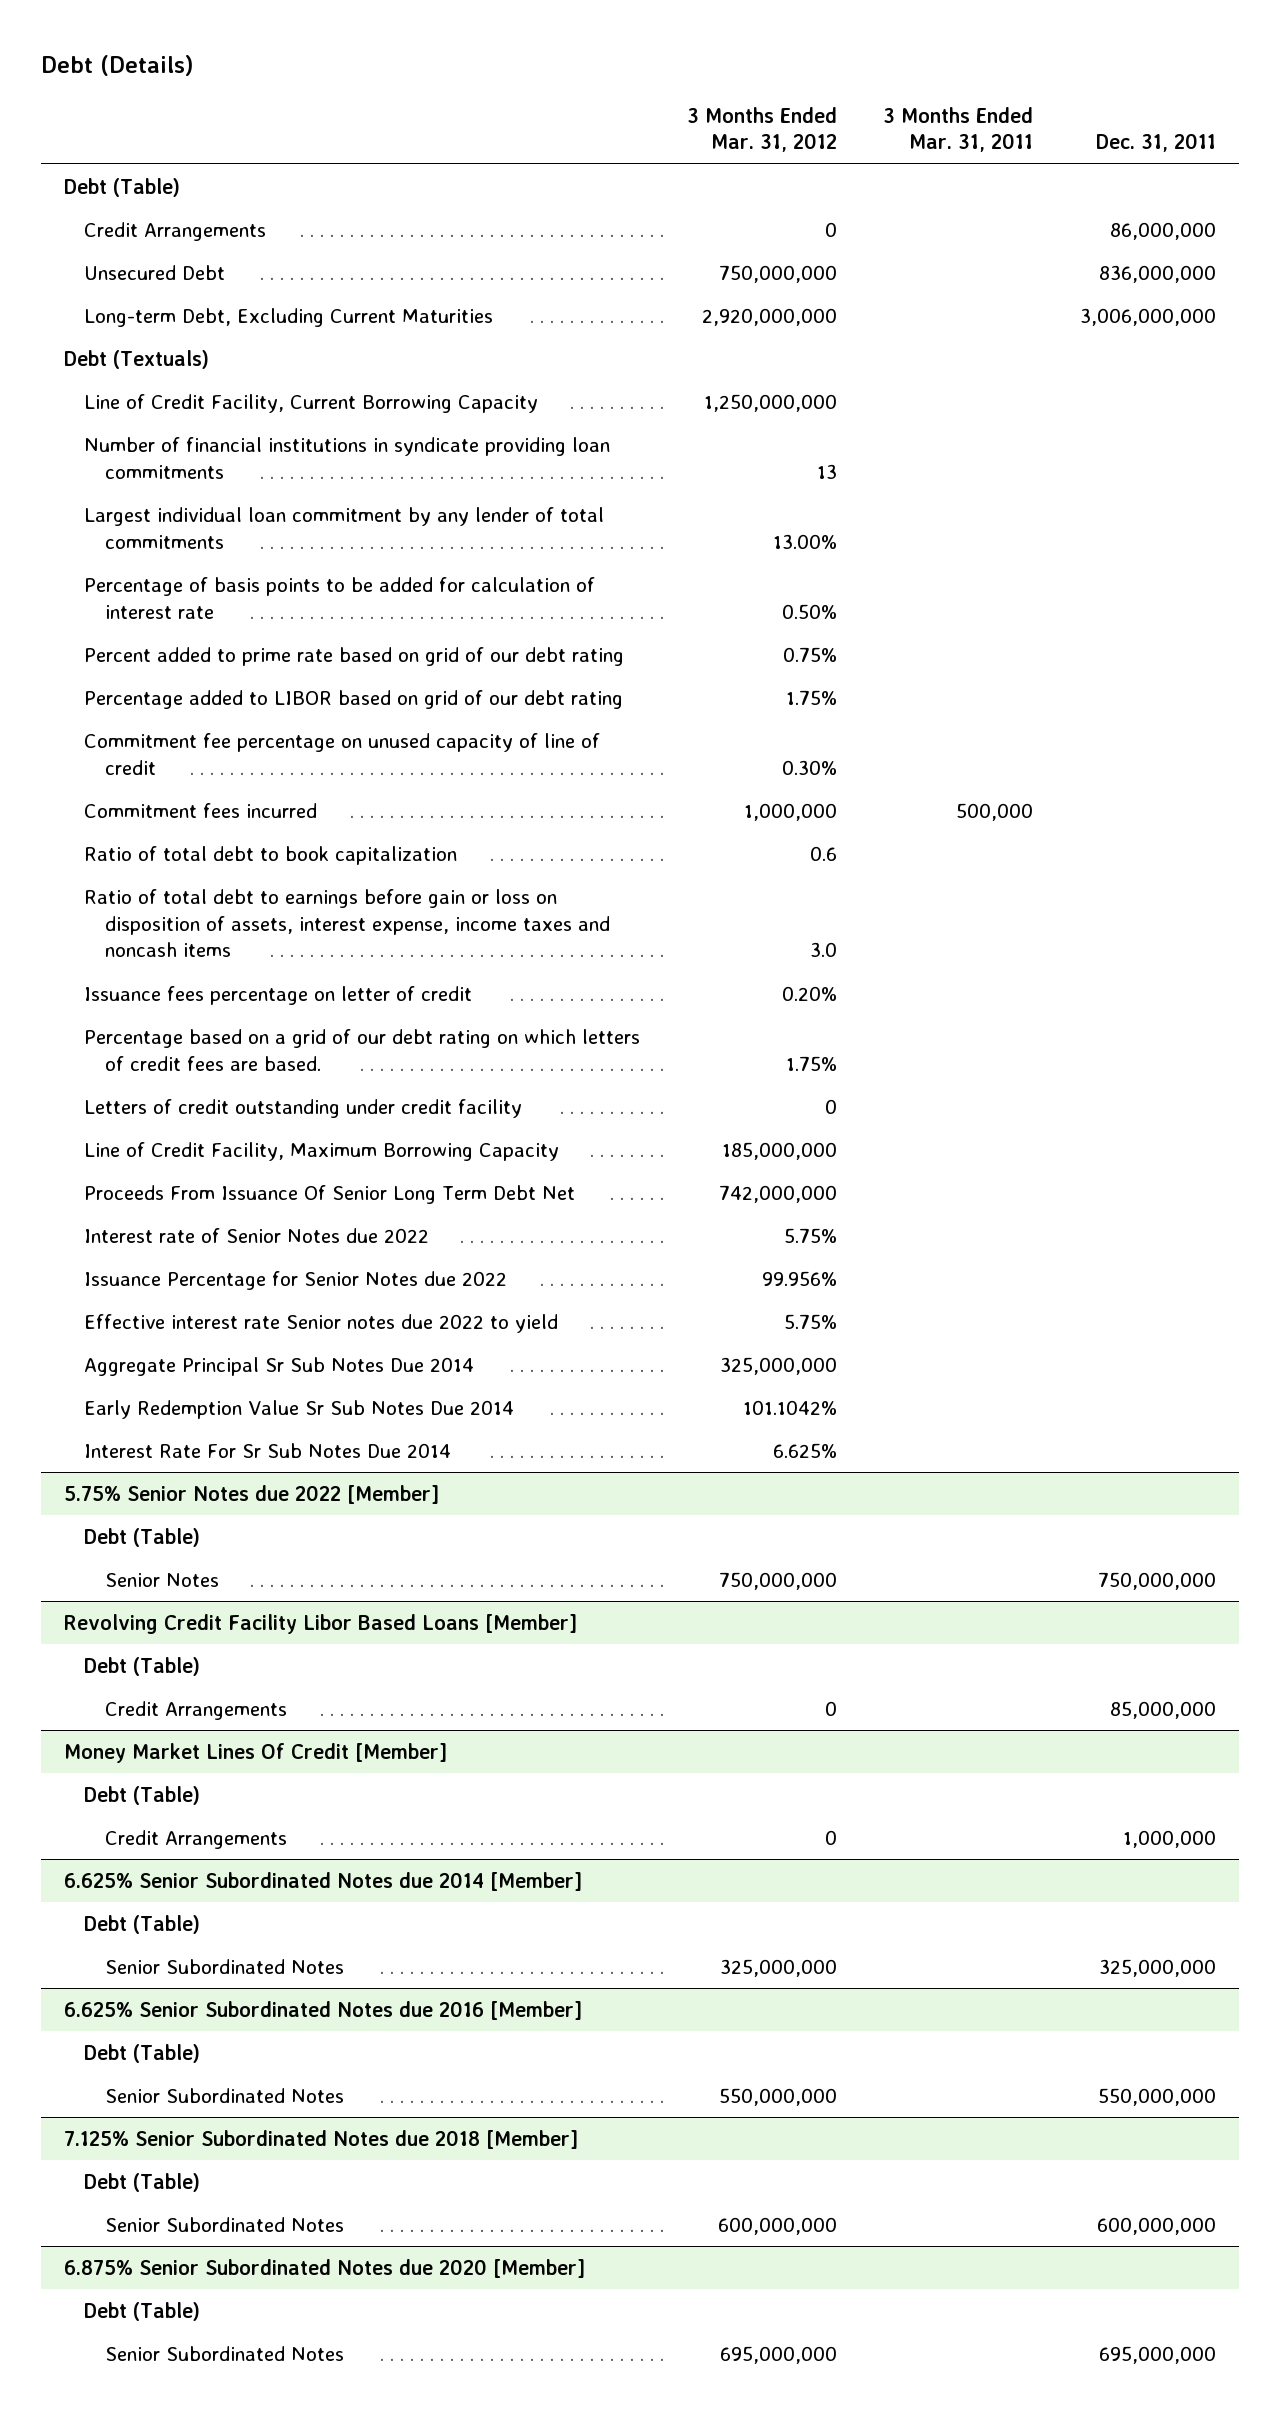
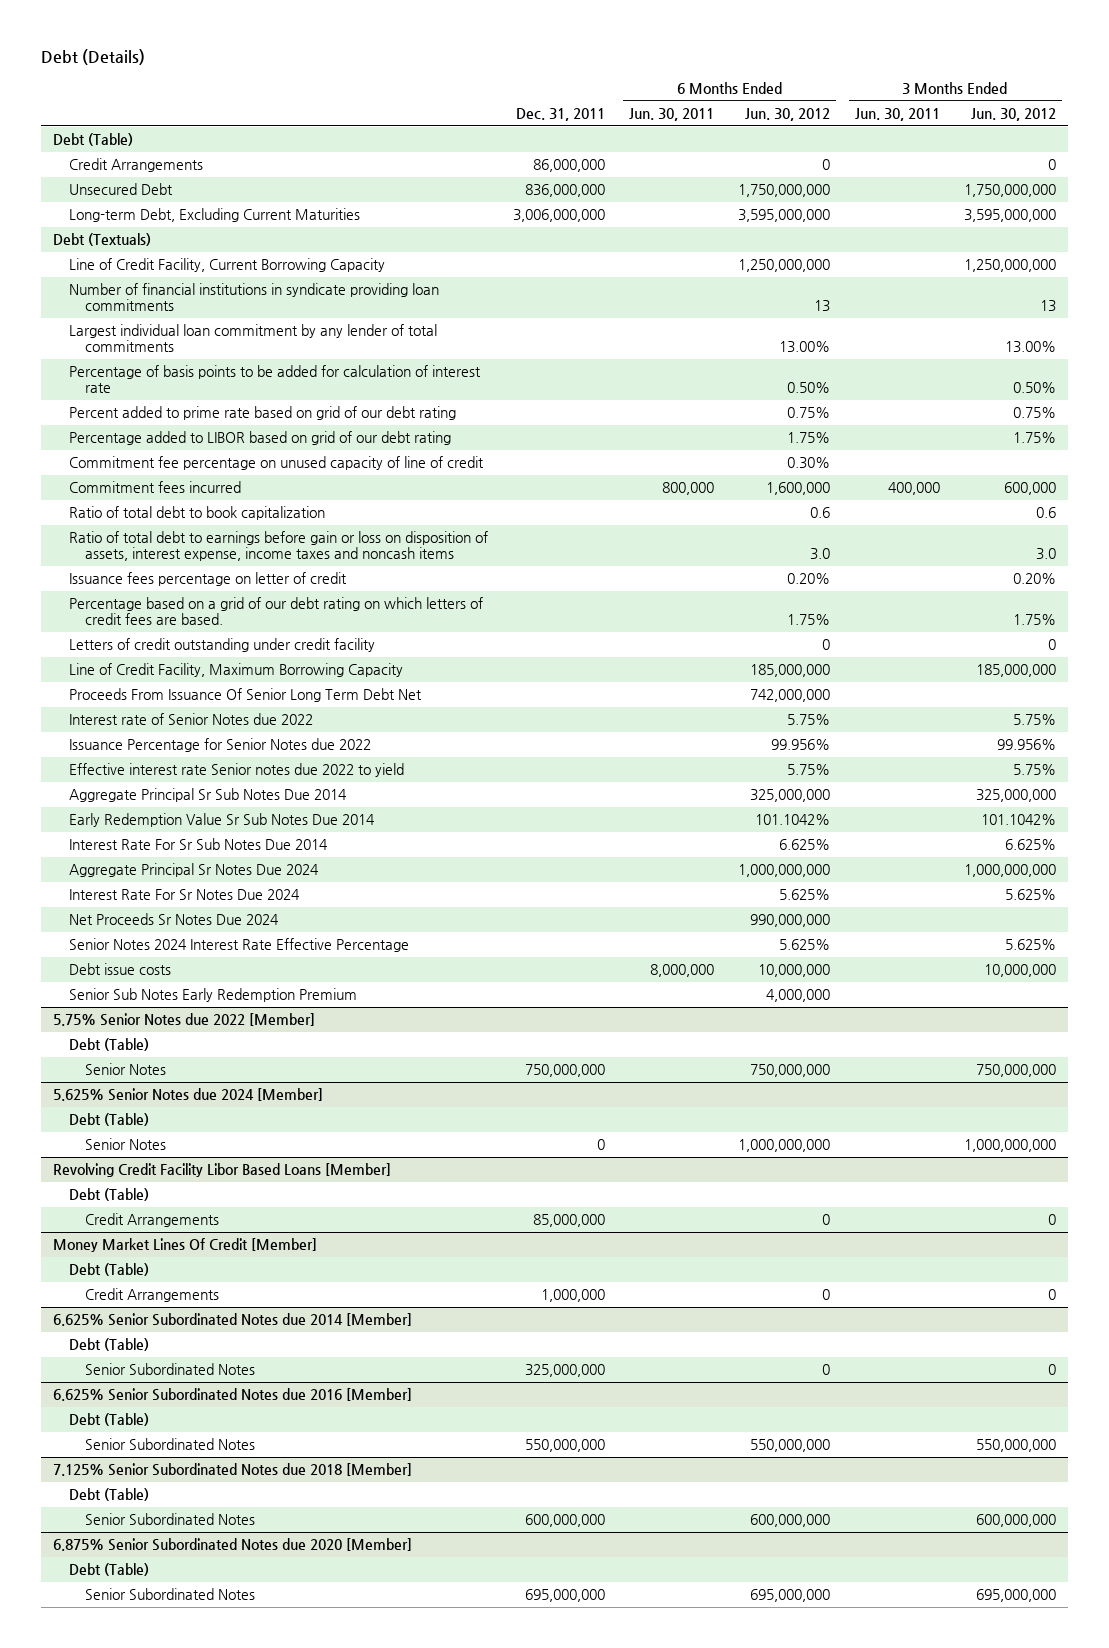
- | 3 Months Ended Mar. 31, 2012 | 3 Months Ended Mar. 31, 2011 | Dec. 31, 2011
+ | Dec. 31, 2011 | 6 Months Ended Jun. 30, 2011 | 6 Months Ended Jun. 30, 2012 | 3 Months Ended Jun. 30, 2011 | 3 Months Ended Jun. 30, 2012
+ Aggregate Principal Sr Notes Due 2024 | | | 1,000,000,000 | | 1,000,000,000
+ Interest Rate For Sr Notes Due 2024 | | | 5.625% | | 5.625%
+ Net Proceeds Sr Notes Due 2024 | | | 990,000,000 | |
+ Senior Notes 2024 Interest Rate Effective Percentage | | | 5.625% | | 5.625%
+ Debt issue costs | | 8,000,000 | 10,000,000 | | 10,000,000
+ Senior Sub Notes Early Redemption Premium | | | 4,000,000 | |
+ 5.625% Senior Notes due 2024 [Member]
+ Debt (Table)
+ Senior Notes | 0 | | 1,000,000,000 | | 1,000,000,000

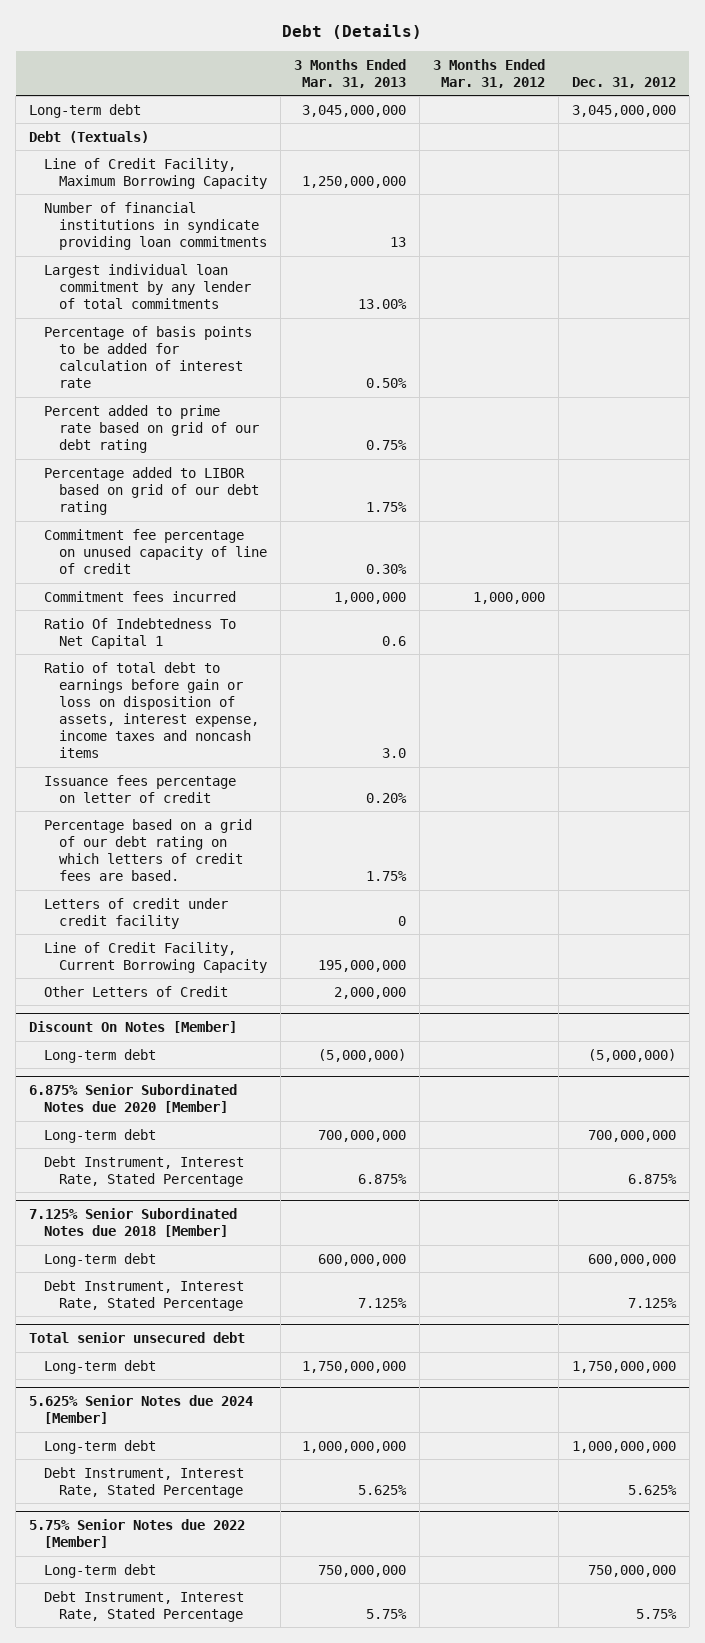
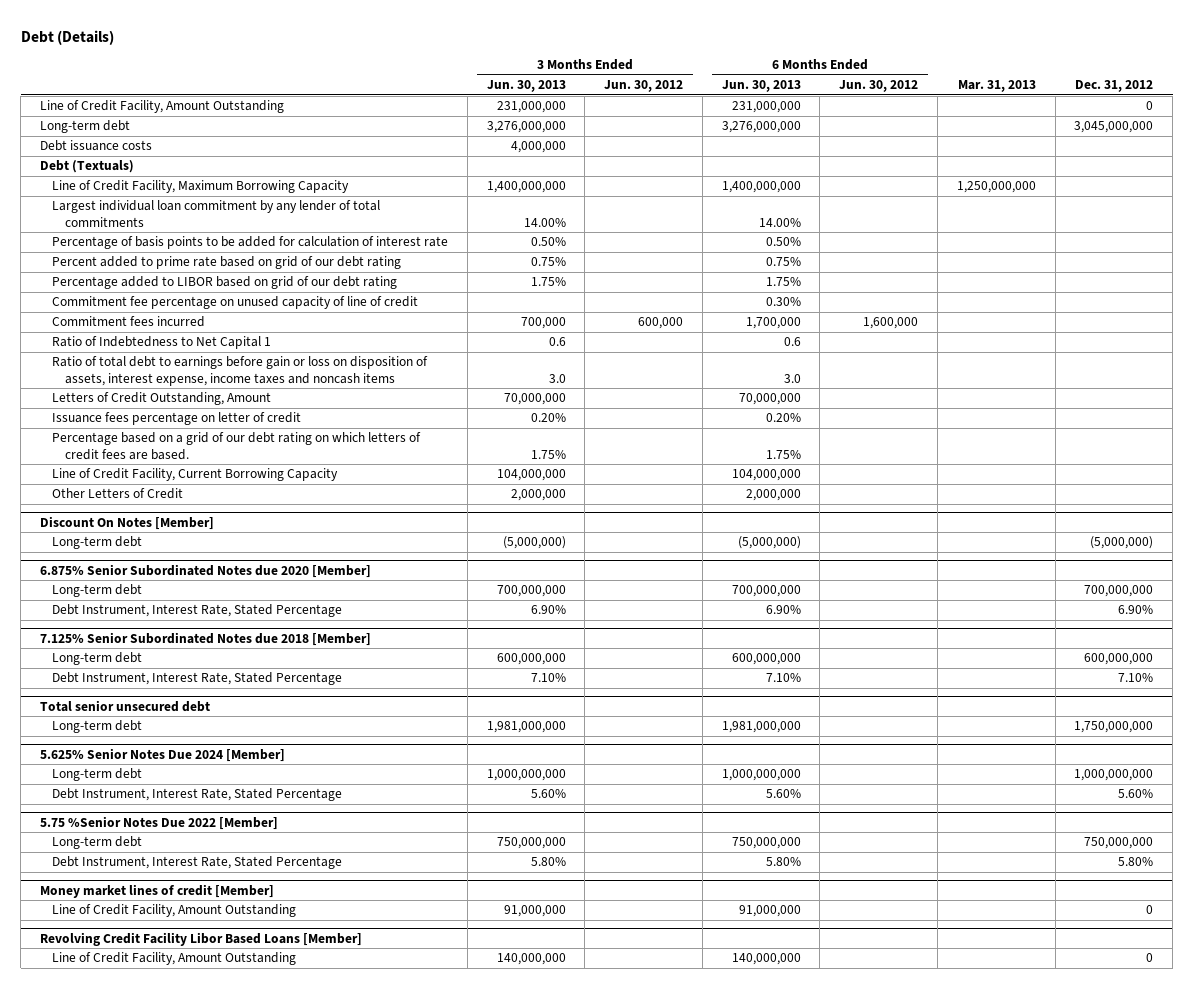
- | 3 Months Ended Mar. 31, 2013 | 3 Months Ended Mar. 31, 2012 | Dec. 31, 2012
+ | 3 Months Ended Jun. 30, 2013 | 3 Months Ended Jun. 30, 2012 | 6 Months Ended Jun. 30, 2013 | 6 Months Ended Jun. 30, 2012 | Mar. 31, 2013 | Dec. 31, 2012
+ Line of Credit Facility, Amount Outstanding | 231,000,000 | | 231,000,000 | | | 0
+ Debt issuance costs | 4,000,000 | | | | |
- Number of financial institutions in syndicate providing loan commitments | 13 | |
- Ratio Of Indebtedness To Net Capital 1 | 0.6 | |
+ Ratio of Indebtedness to Net Capital 1 | 0.6 | | 0.6 | | |
+ Letters of Credit Outstanding, Amount | 70,000,000 | | 70,000,000 | | |
- Letters of credit under credit facility | 0 | |
@ 6.875% Senior Subordinated Notes due 2020 [Member]
- Debt Instrument, Interest Rate, Stated Percentage | 6.875% | | 6.875%
+ Debt Instrument, Interest Rate, Stated Percentage | 6.90% | | 6.90% | | | 6.90%
@ 7.125% Senior Subordinated Notes due 2018 [Member]
- Debt Instrument, Interest Rate, Stated Percentage | 7.125% | | 7.125%
+ Debt Instrument, Interest Rate, Stated Percentage | 7.10% | | 7.10% | | | 7.10%
- 5.625% Senior Notes due 2024 [Member]
+ 5.625% Senior Notes Due 2024 [Member]
- Debt Instrument, Interest Rate, Stated Percentage | 5.625% | | 5.625%
- 5.75% Senior Notes due 2022 [Member]
+ Debt Instrument, Interest Rate, Stated Percentage | 5.60% | | 5.60% | | | 5.60%
+ 5.75 %Senior Notes Due 2022 [Member]
- Debt Instrument, Interest Rate, Stated Percentage | 5.75% | | 5.75%
+ Debt Instrument, Interest Rate, Stated Percentage | 5.80% | | 5.80% | | | 5.80%
+ Money market lines of credit [Member]
+ Line of Credit Facility, Amount Outstanding | 91,000,000 | | 91,000,000 | | | 0
+ Revolving Credit Facility Libor Based Loans [Member]
+ Line of Credit Facility, Amount Outstanding | 140,000,000 | | 140,000,000 | | | 0

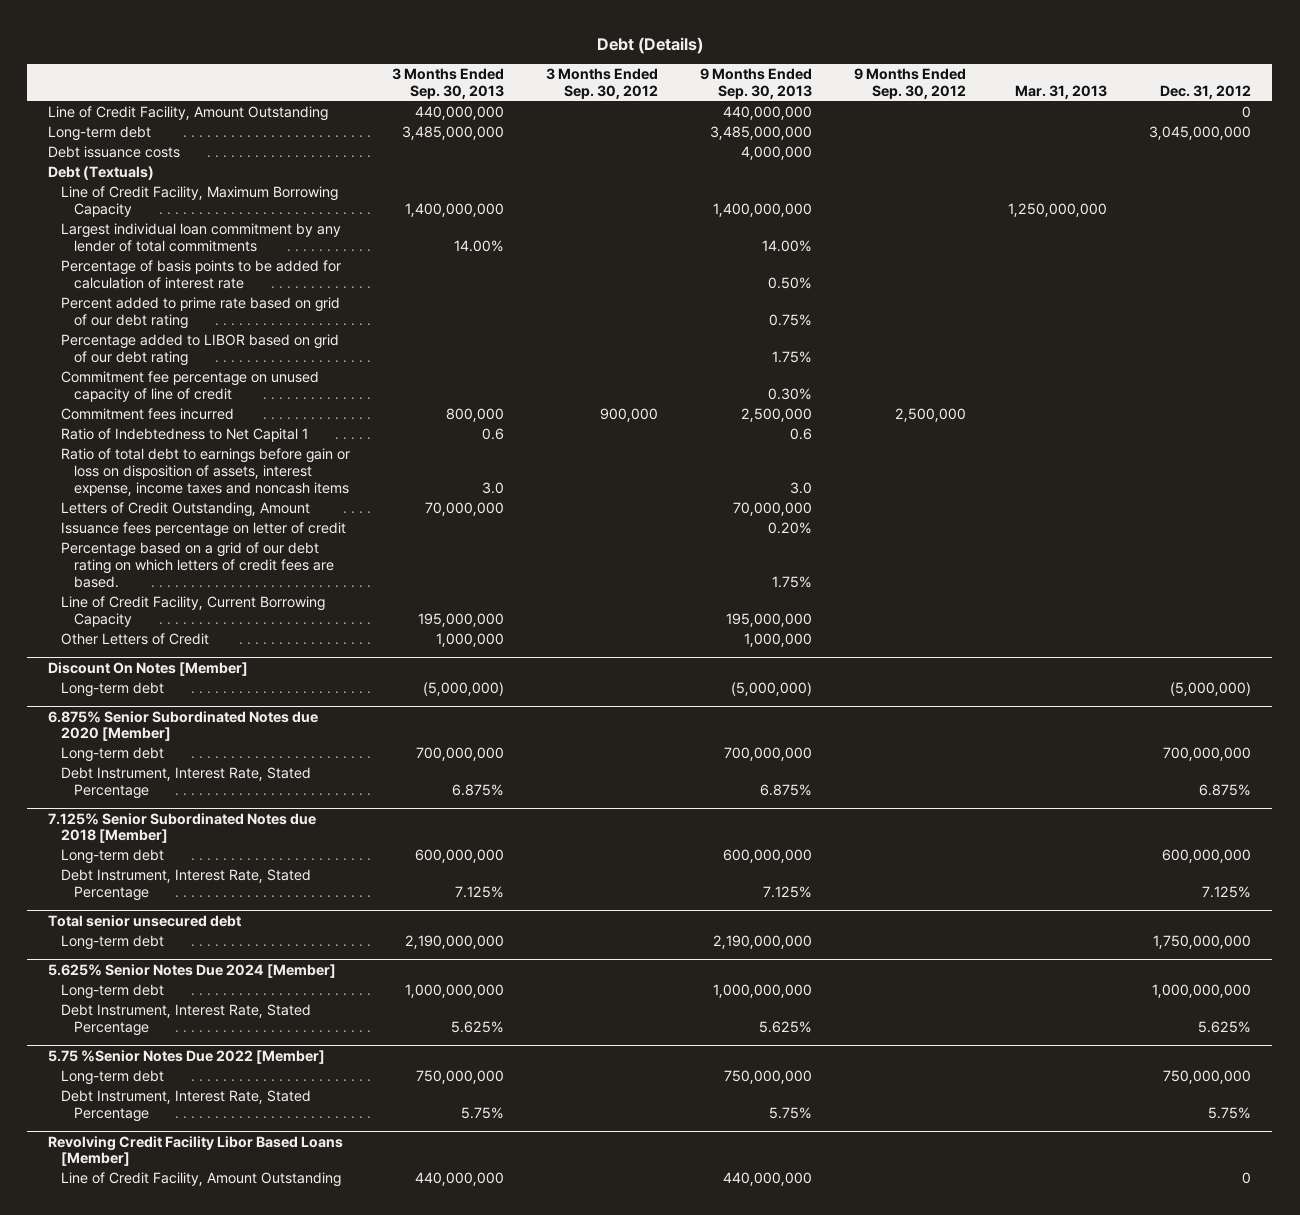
- | 3 Months Ended Jun. 30, 2013 | 3 Months Ended Jun. 30, 2012 | 6 Months Ended Jun. 30, 2013 | 6 Months Ended Jun. 30, 2012 | Mar. 31, 2013 | Dec. 31, 2012
+ | 3 Months Ended Sep. 30, 2013 | 3 Months Ended Sep. 30, 2012 | 9 Months Ended Sep. 30, 2013 | 9 Months Ended Sep. 30, 2012 | Mar. 31, 2013 | Dec. 31, 2012
@ 6.875% Senior Subordinated Notes due 2020 [Member]
- Debt Instrument, Interest Rate, Stated Percentage | 6.90% | | 6.90% | | | 6.90%
+ Debt Instrument, Interest Rate, Stated Percentage | 6.875% | | 6.875% | | | 6.875%
@ 7.125% Senior Subordinated Notes due 2018 [Member]
- Debt Instrument, Interest Rate, Stated Percentage | 7.10% | | 7.10% | | | 7.10%
+ Debt Instrument, Interest Rate, Stated Percentage | 7.125% | | 7.125% | | | 7.125%
@ 5.625% Senior Notes Due 2024 [Member]
- Debt Instrument, Interest Rate, Stated Percentage | 5.60% | | 5.60% | | | 5.60%
+ Debt Instrument, Interest Rate, Stated Percentage | 5.625% | | 5.625% | | | 5.625%
@ 5.75 %Senior Notes Due 2022 [Member]
- Debt Instrument, Interest Rate, Stated Percentage | 5.80% | | 5.80% | | | 5.80%
- Money market lines of credit [Member]
- Line of Credit Facility, Amount Outstanding | 91,000,000 | | 91,000,000 | | | 0
@ 5.75 %Senior Notes Due 2022 [Member]
+ Debt Instrument, Interest Rate, Stated Percentage | 5.75% | | 5.75% | | | 5.75%

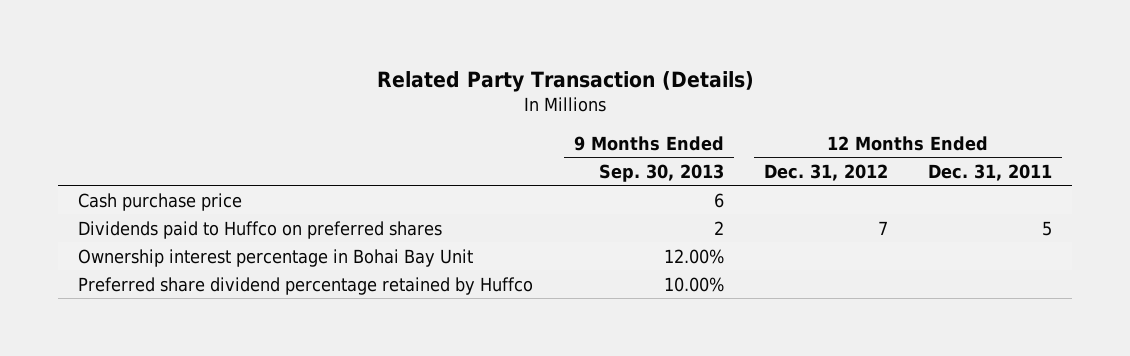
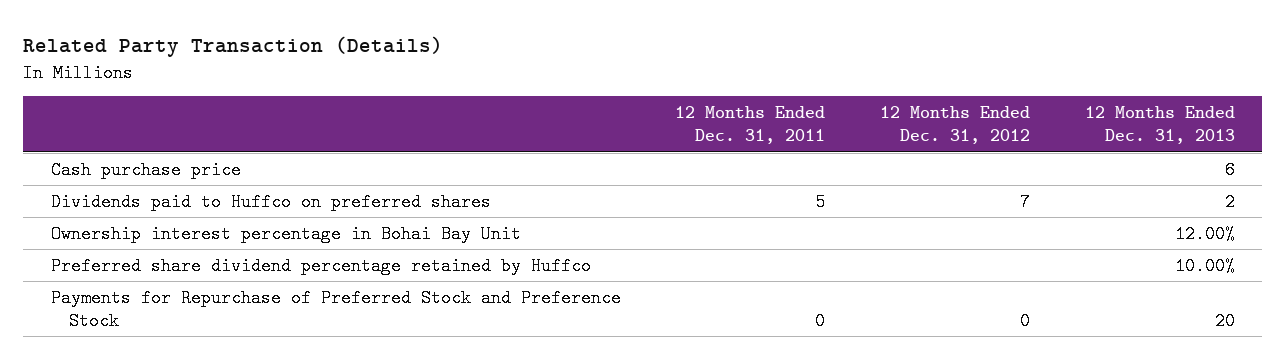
- | 9 Months Ended Sep. 30, 2013 | 12 Months Ended Dec. 31, 2012 | 12 Months Ended Dec. 31, 2011
+ | 12 Months Ended Dec. 31, 2011 | 12 Months Ended Dec. 31, 2012 | 12 Months Ended Dec. 31, 2013
+ Payments for Repurchase of Preferred Stock and Preference Stock | 0 | 0 | 20

